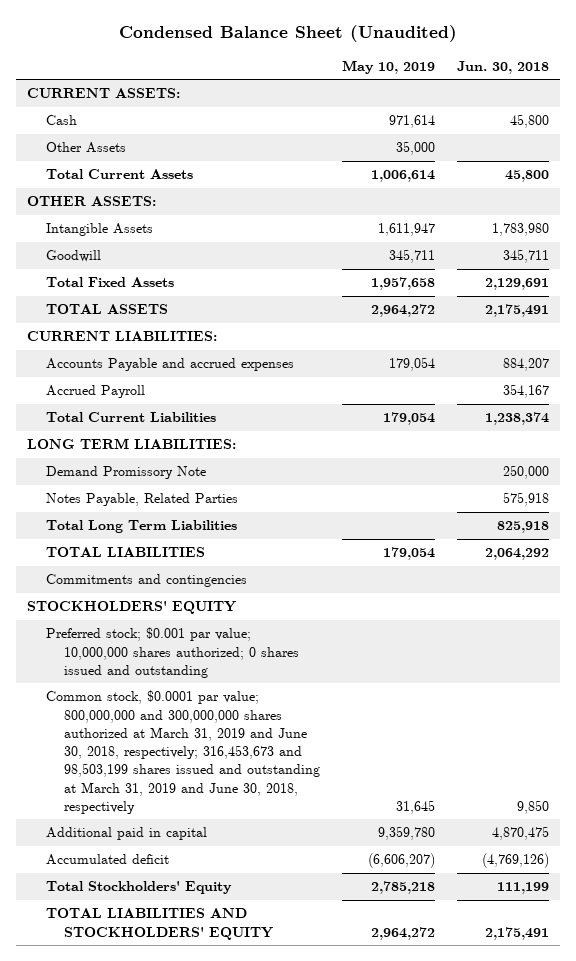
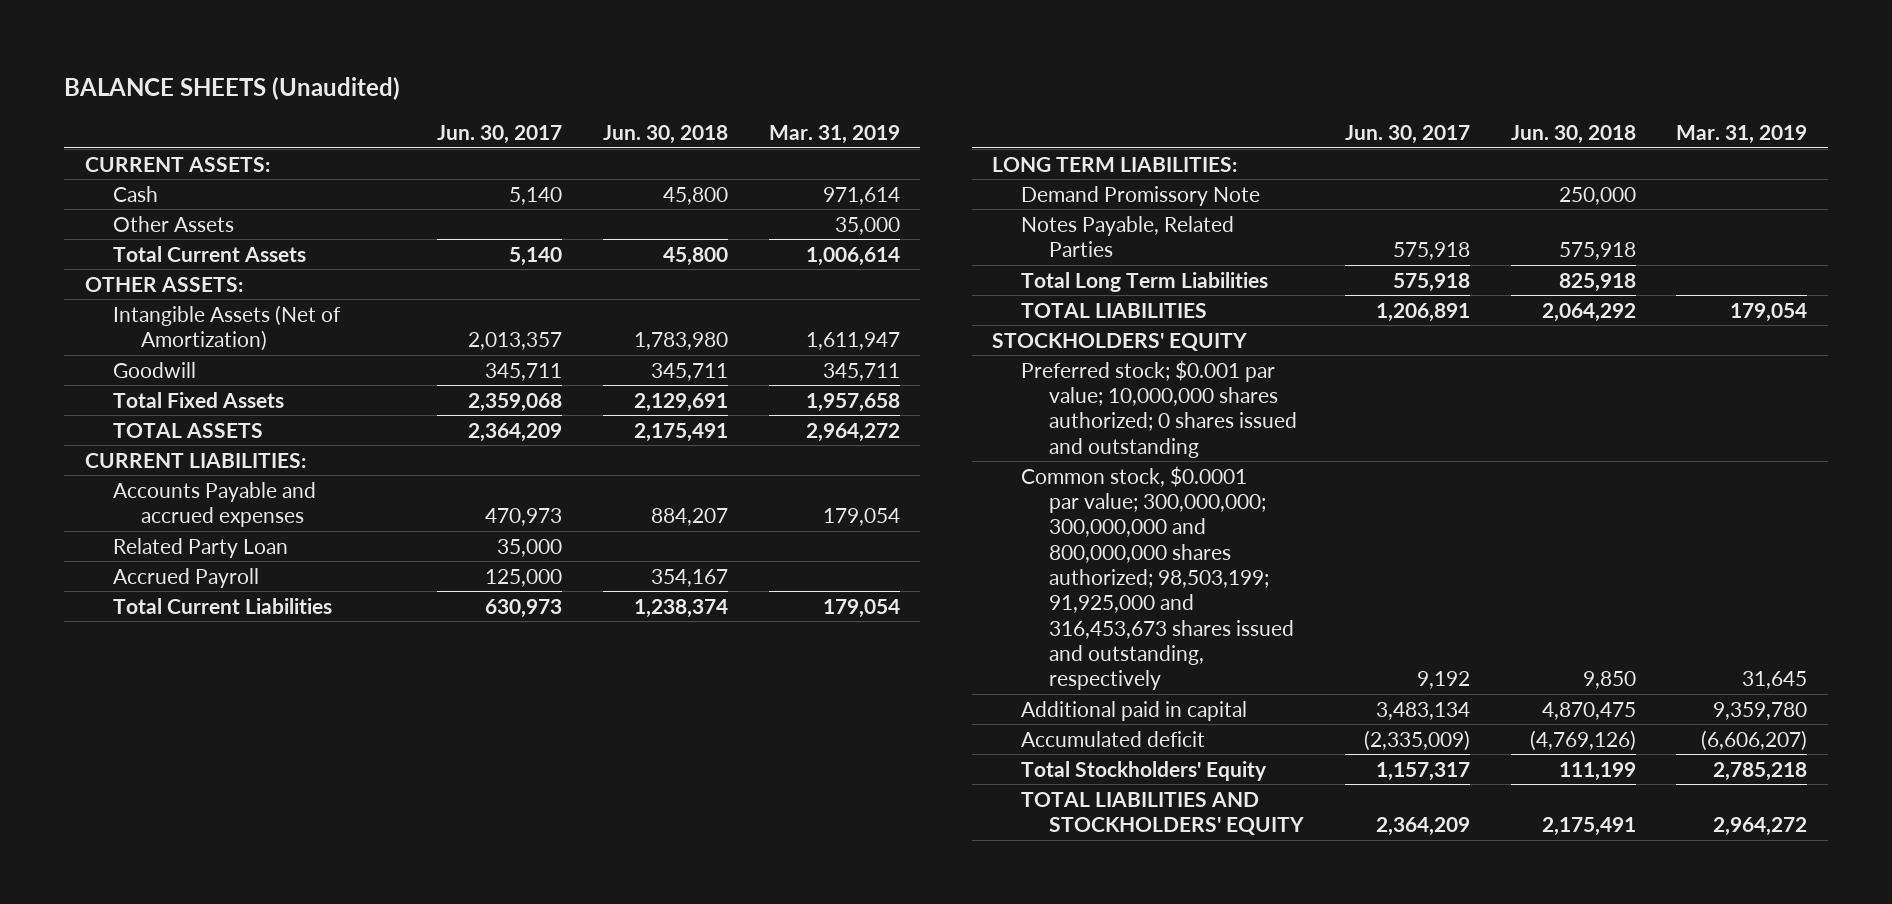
- Condensed Balance Sheet (Unaudited)
+ BALANCE SHEETS (Unaudited)
- | May 10, 2019 | Jun. 30, 2018
+ | Jun. 30, 2017 | Jun. 30, 2018 | Mar. 31, 2019
- Intangible Assets | 1,611,947 | 1,783,980
+ Intangible Assets (Net of Amortization) | 2,013,357 | 1,783,980 | 1,611,947
+ Related Party Loan | 35,000 | |
- Commitments and contingencies
- Common stock, $0.0001 par value; 800,000,000 and 300,000,000 shares authorized at March 31, 2019 and June 30, 2018, respectively; 316,453,673 and 98,503,199 shares issued and outstanding at March 31, 2019 and June 30, 2018, respectively | 31,645 | 9,850
+ Common stock, $0.0001 par value; 300,000,000; 300,000,000 and 800,000,000 shares authorized; 98,503,199; 91,925,000 and 316,453,673 shares issued and outstanding, respectively | 9,192 | 9,850 | 31,645

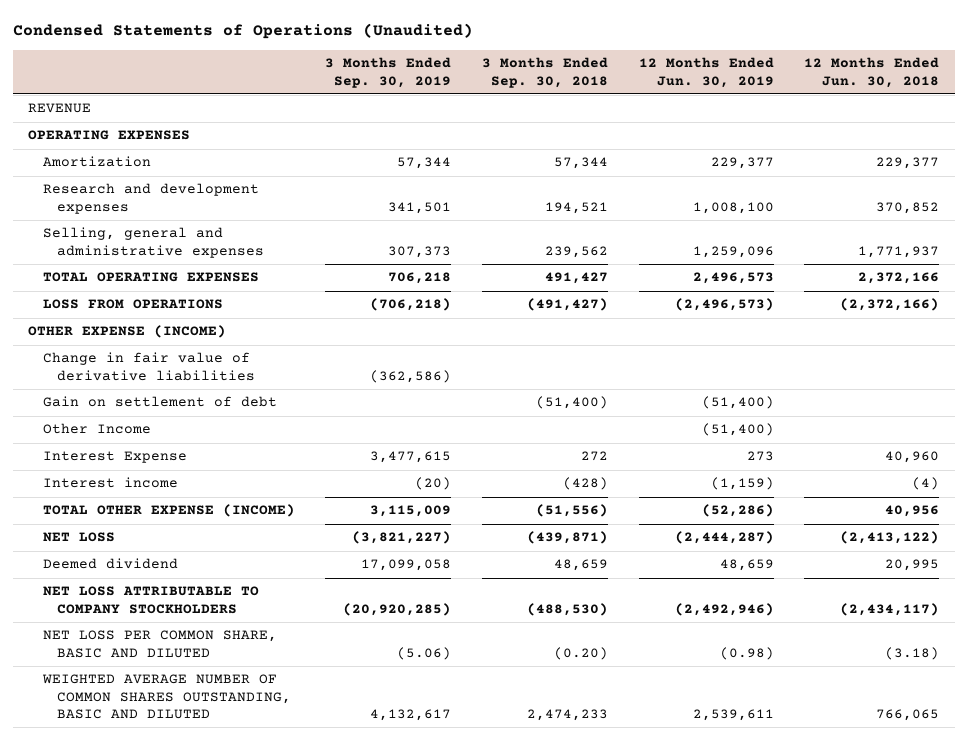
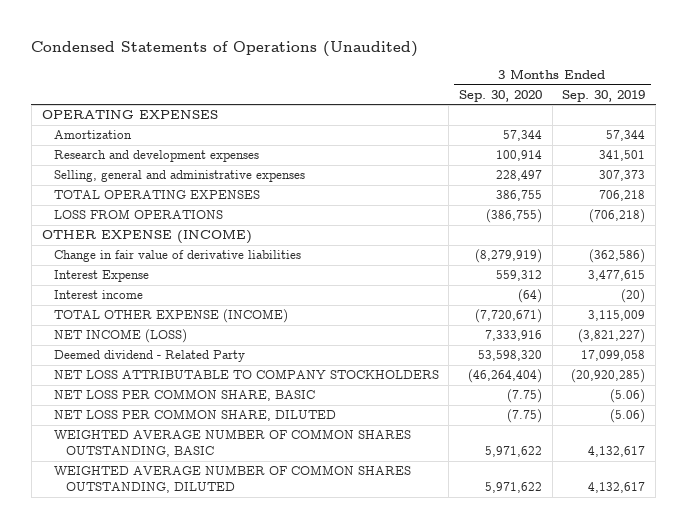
- | 3 Months Ended Sep. 30, 2019 | 3 Months Ended Sep. 30, 2018 | 12 Months Ended Jun. 30, 2019 | 12 Months Ended Jun. 30, 2018
+ | 3 Months Ended Sep. 30, 2020 | 3 Months Ended Sep. 30, 2019
- REVENUE
- Gain on settlement of debt | | (51,400) | (51,400) |
- Other Income | | | (51,400) |
- NET LOSS | (3,821,227) | (439,871) | (2,444,287) | (2,413,122)
- Deemed dividend | 17,099,058 | 48,659 | 48,659 | 20,995
+ NET INCOME (LOSS) | 7,333,916 | (3,821,227)
+ Deemed dividend - Related Party | 53,598,320 | 17,099,058
- NET LOSS PER COMMON SHARE, BASIC AND DILUTED | (5.06) | (0.20) | (0.98) | (3.18)
- WEIGHTED AVERAGE NUMBER OF COMMON SHARES OUTSTANDING, BASIC AND DILUTED | 4,132,617 | 2,474,233 | 2,539,611 | 766,065
+ NET LOSS PER COMMON SHARE, BASIC | (7.75) | (5.06)
+ NET LOSS PER COMMON SHARE, DILUTED | (7.75) | (5.06)
+ WEIGHTED AVERAGE NUMBER OF COMMON SHARES OUTSTANDING, BASIC | 5,971,622 | 4,132,617
+ WEIGHTED AVERAGE NUMBER OF COMMON SHARES OUTSTANDING, DILUTED | 5,971,622 | 4,132,617

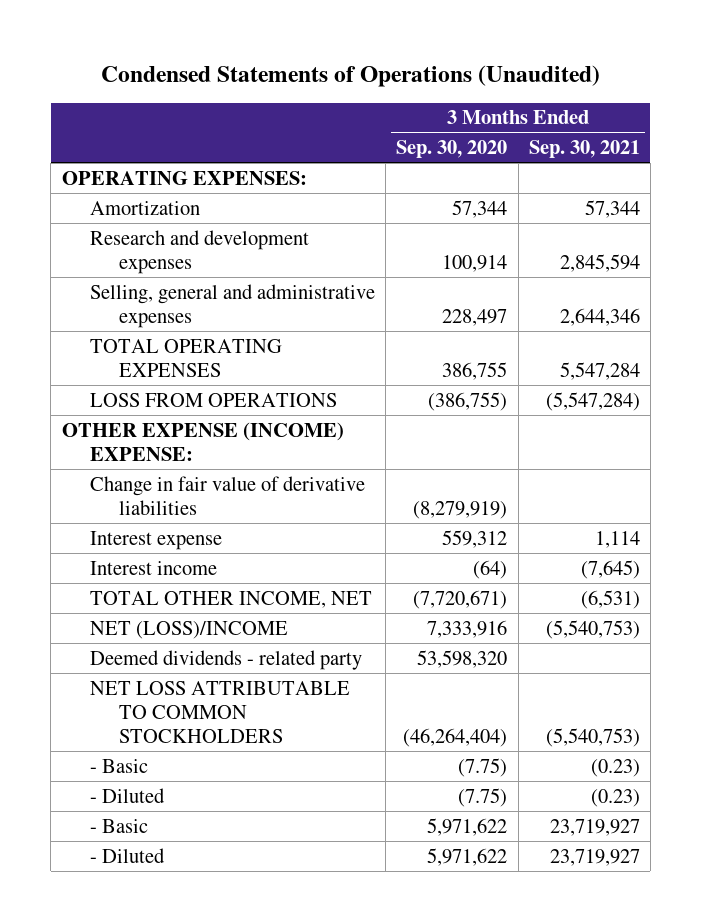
- | 3 Months Ended Sep. 30, 2020 | 3 Months Ended Sep. 30, 2019
+ | 3 Months Ended Sep. 30, 2020 | 3 Months Ended Sep. 30, 2021
- OPERATING EXPENSES
+ OPERATING EXPENSES:
- OTHER EXPENSE (INCOME)
+ OTHER EXPENSE (INCOME) EXPENSE:
- Interest Expense | 559,312 | 3,477,615
+ Interest expense | 559,312 | 1,114
- TOTAL OTHER EXPENSE (INCOME) | (7,720,671) | 3,115,009
- NET INCOME (LOSS) | 7,333,916 | (3,821,227)
- Deemed dividend - Related Party | 53,598,320 | 17,099,058
- NET LOSS ATTRIBUTABLE TO COMPANY STOCKHOLDERS | (46,264,404) | (20,920,285)
- NET LOSS PER COMMON SHARE, BASIC | (7.75) | (5.06)
- NET LOSS PER COMMON SHARE, DILUTED | (7.75) | (5.06)
- WEIGHTED AVERAGE NUMBER OF COMMON SHARES OUTSTANDING, BASIC | 5,971,622 | 4,132,617
- WEIGHTED AVERAGE NUMBER OF COMMON SHARES OUTSTANDING, DILUTED | 5,971,622 | 4,132,617
+ TOTAL OTHER INCOME, NET | (7,720,671) | (6,531)
+ NET (LOSS)/INCOME | 7,333,916 | (5,540,753)
+ Deemed dividends - related party | 53,598,320 |
+ NET LOSS ATTRIBUTABLE TO COMMON STOCKHOLDERS | (46,264,404) | (5,540,753)
+ - Basic | (7.75) | (0.23)
+ - Diluted | (7.75) | (0.23)
+ - Basic | 5,971,622 | 23,719,927
+ - Diluted | 5,971,622 | 23,719,927

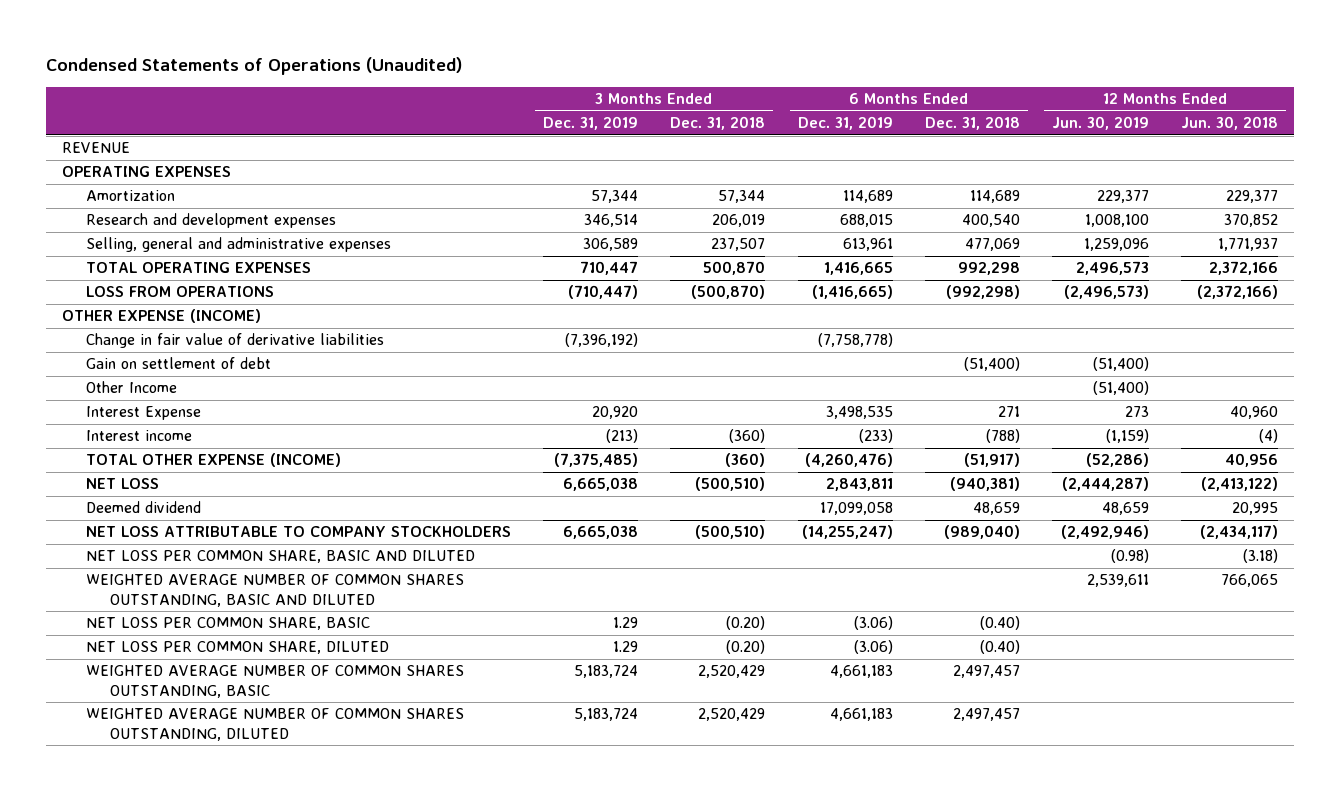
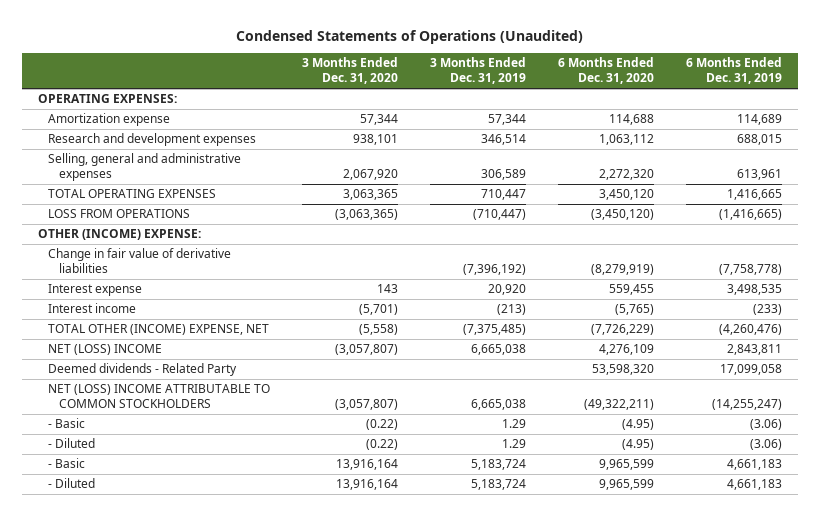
- | 3 Months Ended Dec. 31, 2019 | 3 Months Ended Dec. 31, 2018 | 6 Months Ended Dec. 31, 2019 | 6 Months Ended Dec. 31, 2018 | 12 Months Ended Jun. 30, 2019 | 12 Months Ended Jun. 30, 2018
+ | 3 Months Ended Dec. 31, 2020 | 3 Months Ended Dec. 31, 2019 | 6 Months Ended Dec. 31, 2020 | 6 Months Ended Dec. 31, 2019
- REVENUE
- OPERATING EXPENSES
- Amortization | 57,344 | 57,344 | 114,689 | 114,689 | 229,377 | 229,377
+ OPERATING EXPENSES:
+ Amortization expense | 57,344 | 57,344 | 114,688 | 114,689
- OTHER EXPENSE (INCOME)
+ OTHER (INCOME) EXPENSE:
- Gain on settlement of debt | | | | (51,400) | (51,400) |
- Other Income | | | | | (51,400) |
- Interest Expense | 20,920 | | 3,498,535 | 271 | 273 | 40,960
+ Interest expense | 143 | 20,920 | 559,455 | 3,498,535
- TOTAL OTHER EXPENSE (INCOME) | (7,375,485) | (360) | (4,260,476) | (51,917) | (52,286) | 40,956
- NET LOSS | 6,665,038 | (500,510) | 2,843,811 | (940,381) | (2,444,287) | (2,413,122)
- Deemed dividend | | | 17,099,058 | 48,659 | 48,659 | 20,995
- NET LOSS ATTRIBUTABLE TO COMPANY STOCKHOLDERS | 6,665,038 | (500,510) | (14,255,247) | (989,040) | (2,492,946) | (2,434,117)
- NET LOSS PER COMMON SHARE, BASIC AND DILUTED | | | | | (0.98) | (3.18)
- WEIGHTED AVERAGE NUMBER OF COMMON SHARES OUTSTANDING, BASIC AND DILUTED | | | | | 2,539,611 | 766,065
- NET LOSS PER COMMON SHARE, BASIC | 1.29 | (0.20) | (3.06) | (0.40) | |
- NET LOSS PER COMMON SHARE, DILUTED | 1.29 | (0.20) | (3.06) | (0.40) | |
- WEIGHTED AVERAGE NUMBER OF COMMON SHARES OUTSTANDING, BASIC | 5,183,724 | 2,520,429 | 4,661,183 | 2,497,457 | |
- WEIGHTED AVERAGE NUMBER OF COMMON SHARES OUTSTANDING, DILUTED | 5,183,724 | 2,520,429 | 4,661,183 | 2,497,457 | |
+ TOTAL OTHER (INCOME) EXPENSE, NET | (5,558) | (7,375,485) | (7,726,229) | (4,260,476)
+ NET (LOSS) INCOME | (3,057,807) | 6,665,038 | 4,276,109 | 2,843,811
+ Deemed dividends - Related Party | | | 53,598,320 | 17,099,058
+ NET (LOSS) INCOME ATTRIBUTABLE TO COMMON STOCKHOLDERS | (3,057,807) | 6,665,038 | (49,322,211) | (14,255,247)
+ - Basic | (0.22) | 1.29 | (4.95) | (3.06)
+ - Diluted | (0.22) | 1.29 | (4.95) | (3.06)
+ - Basic | 13,916,164 | 5,183,724 | 9,965,599 | 4,661,183
+ - Diluted | 13,916,164 | 5,183,724 | 9,965,599 | 4,661,183

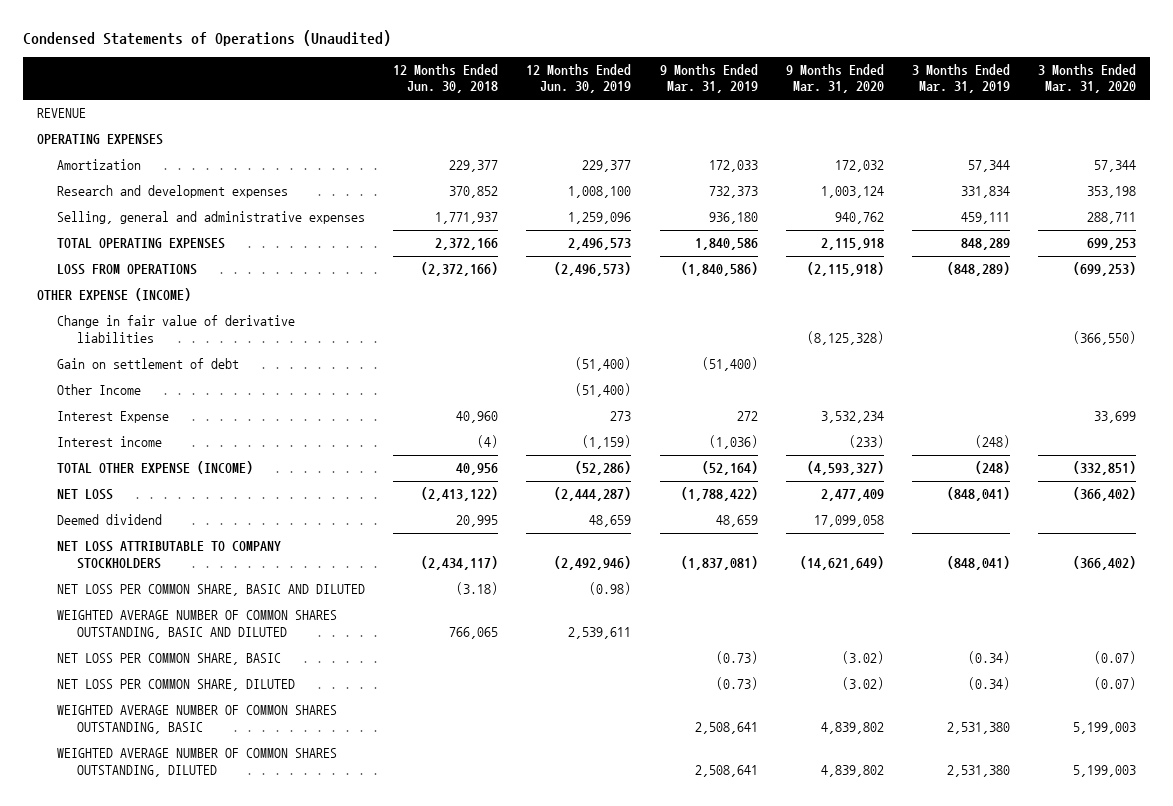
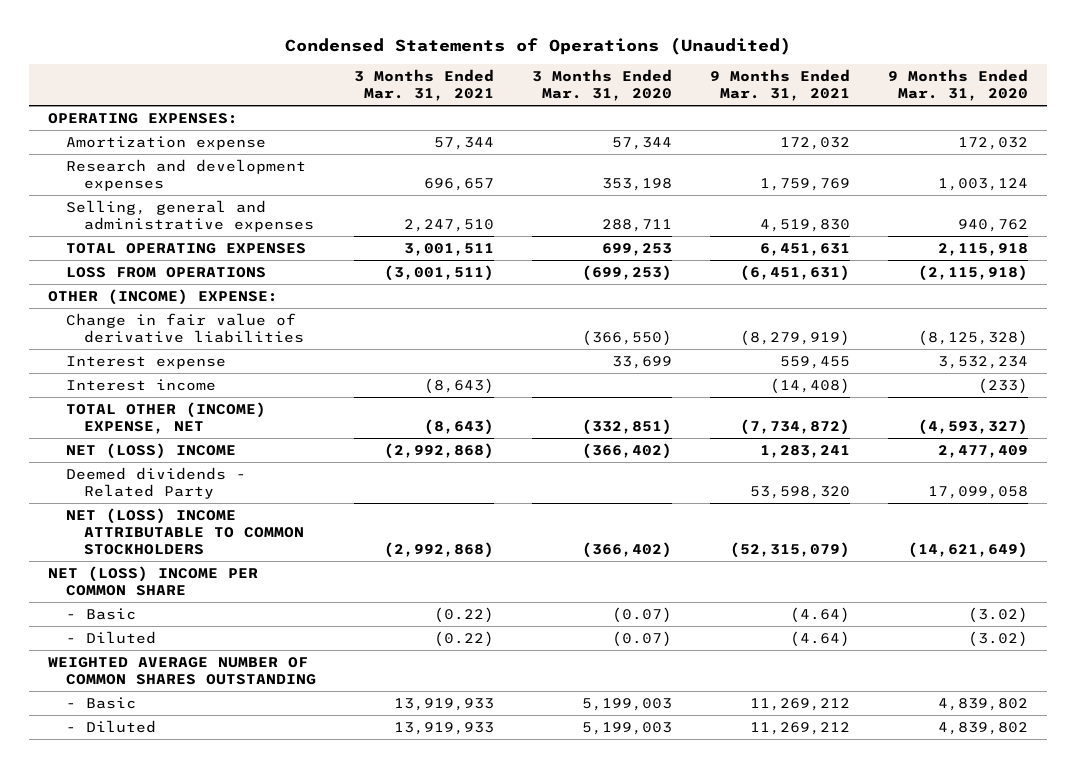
- | 12 Months Ended Jun. 30, 2018 | 12 Months Ended Jun. 30, 2019 | 9 Months Ended Mar. 31, 2019 | 9 Months Ended Mar. 31, 2020 | 3 Months Ended Mar. 31, 2019 | 3 Months Ended Mar. 31, 2020
+ | 3 Months Ended Mar. 31, 2021 | 3 Months Ended Mar. 31, 2020 | 9 Months Ended Mar. 31, 2021 | 9 Months Ended Mar. 31, 2020
- REVENUE
- OPERATING EXPENSES
- Amortization | 229,377 | 229,377 | 172,033 | 172,032 | 57,344 | 57,344
+ OPERATING EXPENSES:
+ Amortization expense | 57,344 | 57,344 | 172,032 | 172,032
- OTHER EXPENSE (INCOME)
+ OTHER (INCOME) EXPENSE:
- Gain on settlement of debt | | (51,400) | (51,400) | | |
- Other Income | | (51,400) | | | |
- Interest Expense | 40,960 | 273 | 272 | 3,532,234 | | 33,699
+ Interest expense | | 33,699 | 559,455 | 3,532,234
- TOTAL OTHER EXPENSE (INCOME) | 40,956 | (52,286) | (52,164) | (4,593,327) | (248) | (332,851)
- NET LOSS | (2,413,122) | (2,444,287) | (1,788,422) | 2,477,409 | (848,041) | (366,402)
- Deemed dividend | 20,995 | 48,659 | 48,659 | 17,099,058 | |
- NET LOSS ATTRIBUTABLE TO COMPANY STOCKHOLDERS | (2,434,117) | (2,492,946) | (1,837,081) | (14,621,649) | (848,041) | (366,402)
- NET LOSS PER COMMON SHARE, BASIC AND DILUTED | (3.18) | (0.98) | | | |
- WEIGHTED AVERAGE NUMBER OF COMMON SHARES OUTSTANDING, BASIC AND DILUTED | 766,065 | 2,539,611 | | | |
- NET LOSS PER COMMON SHARE, BASIC | | | (0.73) | (3.02) | (0.34) | (0.07)
- NET LOSS PER COMMON SHARE, DILUTED | | | (0.73) | (3.02) | (0.34) | (0.07)
- WEIGHTED AVERAGE NUMBER OF COMMON SHARES OUTSTANDING, BASIC | | | 2,508,641 | 4,839,802 | 2,531,380 | 5,199,003
- WEIGHTED AVERAGE NUMBER OF COMMON SHARES OUTSTANDING, DILUTED | | | 2,508,641 | 4,839,802 | 2,531,380 | 5,199,003
+ TOTAL OTHER (INCOME) EXPENSE, NET | (8,643) | (332,851) | (7,734,872) | (4,593,327)
+ NET (LOSS) INCOME | (2,992,868) | (366,402) | 1,283,241 | 2,477,409
+ Deemed dividends - Related Party | | | 53,598,320 | 17,099,058
+ NET (LOSS) INCOME ATTRIBUTABLE TO COMMON STOCKHOLDERS | (2,992,868) | (366,402) | (52,315,079) | (14,621,649)
+ NET (LOSS) INCOME PER COMMON SHARE
+ - Basic | (0.22) | (0.07) | (4.64) | (3.02)
+ - Diluted | (0.22) | (0.07) | (4.64) | (3.02)
+ WEIGHTED AVERAGE NUMBER OF COMMON SHARES OUTSTANDING
+ - Basic | 13,919,933 | 5,199,003 | 11,269,212 | 4,839,802
+ - Diluted | 13,919,933 | 5,199,003 | 11,269,212 | 4,839,802

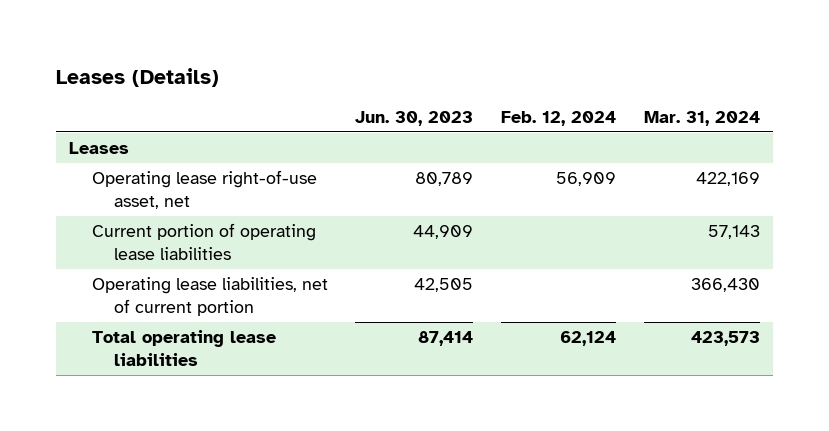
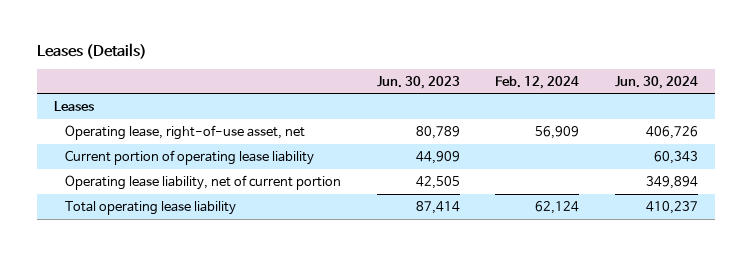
- | Jun. 30, 2023 | Feb. 12, 2024 | Mar. 31, 2024
+ | Jun. 30, 2023 | Feb. 12, 2024 | Jun. 30, 2024
- Operating lease right-of-use asset, net | 80,789 | 56,909 | 422,169
- Current portion of operating lease liabilities | 44,909 | | 57,143
- Operating lease liabilities, net of current portion | 42,505 | | 366,430
- Total operating lease liabilities | 87,414 | 62,124 | 423,573
+ Operating lease, right-of-use asset, net | 80,789 | 56,909 | 406,726
+ Current portion of operating lease liability | 44,909 | | 60,343
+ Operating lease liability, net of current portion | 42,505 | | 349,894
+ Total operating lease liability | 87,414 | 62,124 | 410,237

